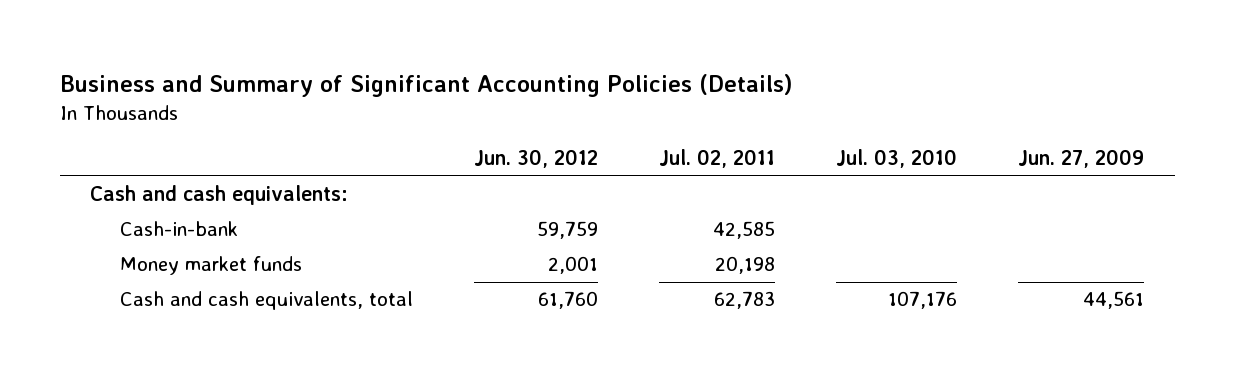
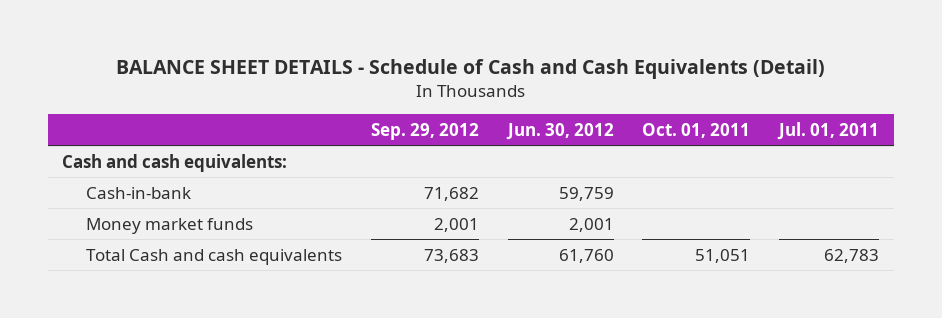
- Business and Summary of Significant Accounting Policies (Details)
+ BALANCE SHEET DETAILS - Schedule of Cash and Cash Equivalents (Detail)
- | Jun. 30, 2012 | Jul. 02, 2011 | Jul. 03, 2010 | Jun. 27, 2009
+ | Sep. 29, 2012 | Jun. 30, 2012 | Oct. 01, 2011 | Jul. 01, 2011
- Cash and cash equivalents, total | 61,760 | 62,783 | 107,176 | 44,561
+ Total Cash and cash equivalents | 73,683 | 61,760 | 51,051 | 62,783

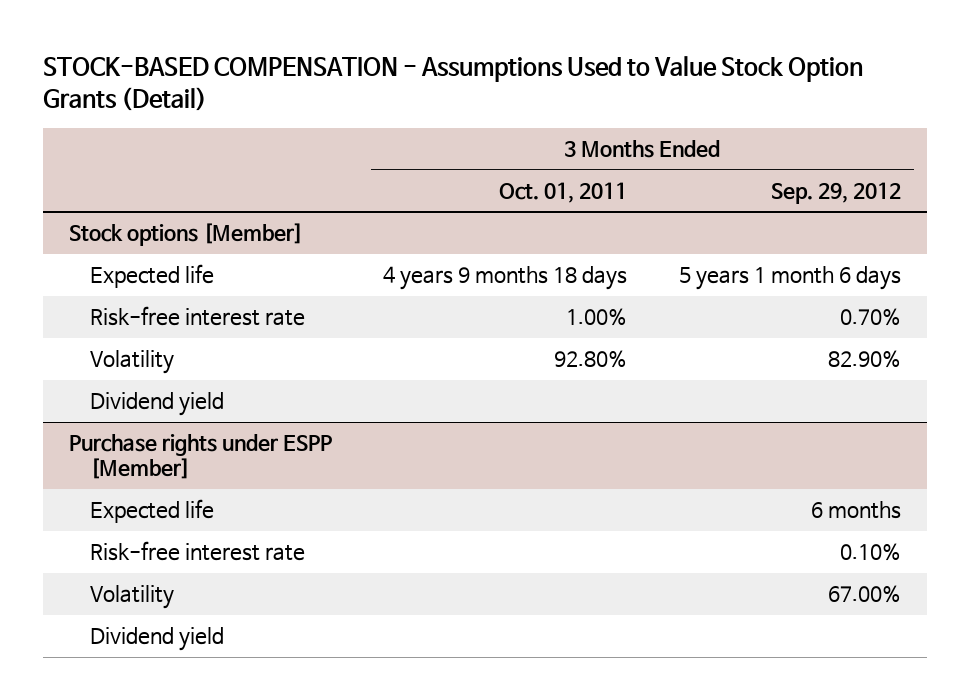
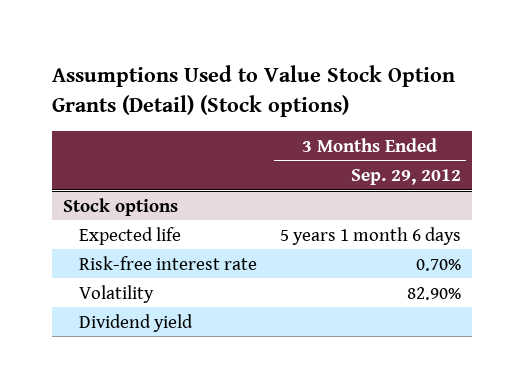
- STOCK-BASED COMPENSATION - Assumptions Used to Value Stock Option Grants (Detail)
+ Assumptions Used to Value Stock Option Grants (Detail) (Stock options)
- | 3 Months Ended Oct. 01, 2011 | 3 Months Ended Sep. 29, 2012
+ | 3 Months Ended Sep. 29, 2012
- Stock options [Member]
+ Stock options
- Purchase rights under ESPP [Member]
- Expected life | | 6 months
- Risk-free interest rate | | 0.10%
- Volatility | | 67.00%
- Dividend yield

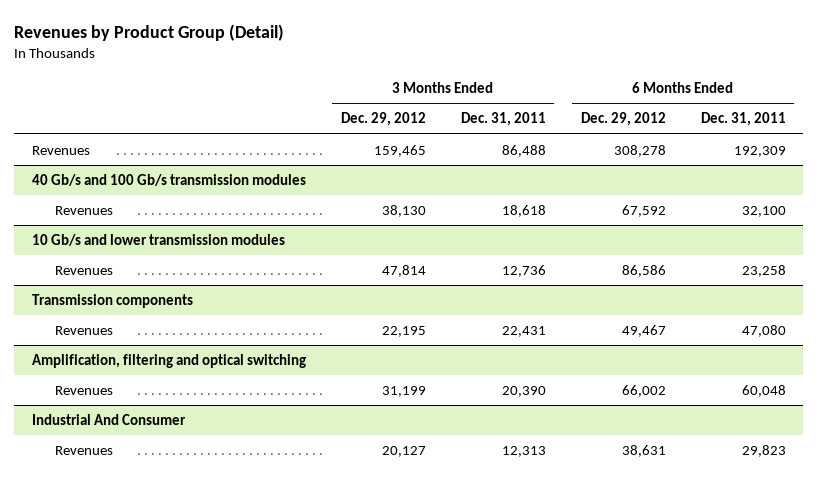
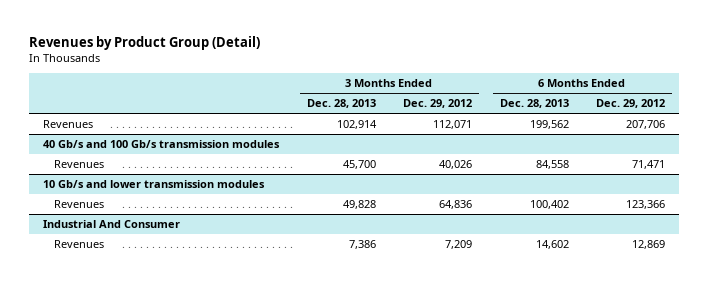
- | 3 Months Ended Dec. 29, 2012 | 3 Months Ended Dec. 31, 2011 | 6 Months Ended Dec. 29, 2012 | 6 Months Ended Dec. 31, 2011
+ | 3 Months Ended Dec. 28, 2013 | 3 Months Ended Dec. 29, 2012 | 6 Months Ended Dec. 28, 2013 | 6 Months Ended Dec. 29, 2012
- Revenues | 159,465 | 86,488 | 308,278 | 192,309
+ Revenues | 102,914 | 112,071 | 199,562 | 207,706
@ 40 Gb/s and 100 Gb/s transmission modules
- Revenues | 38,130 | 18,618 | 67,592 | 32,100
+ Revenues | 45,700 | 40,026 | 84,558 | 71,471
@ 10 Gb/s and lower transmission modules
- Revenues | 47,814 | 12,736 | 86,586 | 23,258
- Transmission components
- Revenues | 22,195 | 22,431 | 49,467 | 47,080
- Amplification, filtering and optical switching
- Revenues | 31,199 | 20,390 | 66,002 | 60,048
@ 10 Gb/s and lower transmission modules
+ Revenues | 49,828 | 64,836 | 100,402 | 123,366
@ Industrial And Consumer
- Revenues | 20,127 | 12,313 | 38,631 | 29,823
+ Revenues | 7,386 | 7,209 | 14,602 | 12,869

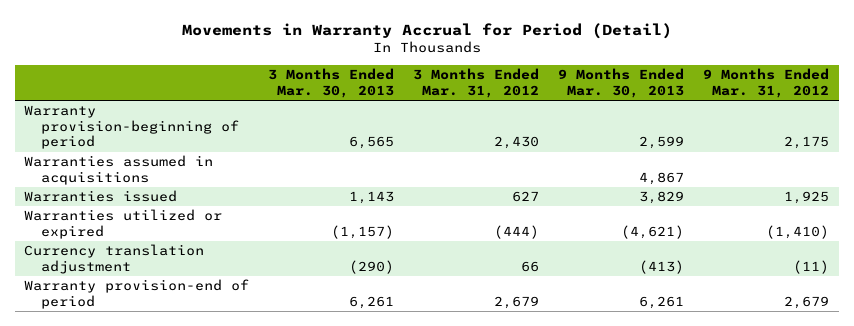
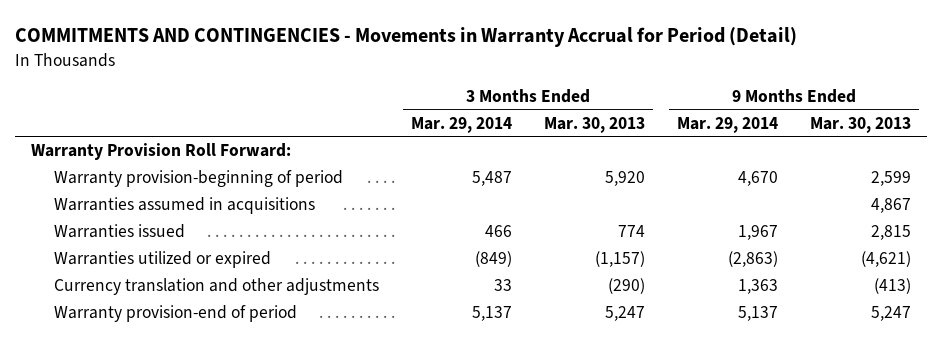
- Movements in Warranty Accrual for Period (Detail)
+ COMMITMENTS AND CONTINGENCIES - Movements in Warranty Accrual for Period (Detail)
- | 3 Months Ended Mar. 30, 2013 | 3 Months Ended Mar. 31, 2012 | 9 Months Ended Mar. 30, 2013 | 9 Months Ended Mar. 31, 2012
+ | 3 Months Ended Mar. 29, 2014 | 3 Months Ended Mar. 30, 2013 | 9 Months Ended Mar. 29, 2014 | 9 Months Ended Mar. 30, 2013
- Warranty provision-beginning of period | 6,565 | 2,430 | 2,599 | 2,175
+ Warranty Provision Roll Forward:
+ Warranty provision-beginning of period | 5,487 | 5,920 | 4,670 | 2,599
- Warranties issued | 1,143 | 627 | 3,829 | 1,925
+ Warranties issued | 466 | 774 | 1,967 | 2,815
- Currency translation adjustment | (290) | 66 | (413) | (11)
- Warranty provision-end of period | 6,261 | 2,679 | 6,261 | 2,679
+ Currency translation and other adjustments | 33 | (290) | 1,363 | (413)
+ Warranty provision-end of period | 5,137 | 5,247 | 5,137 | 5,247

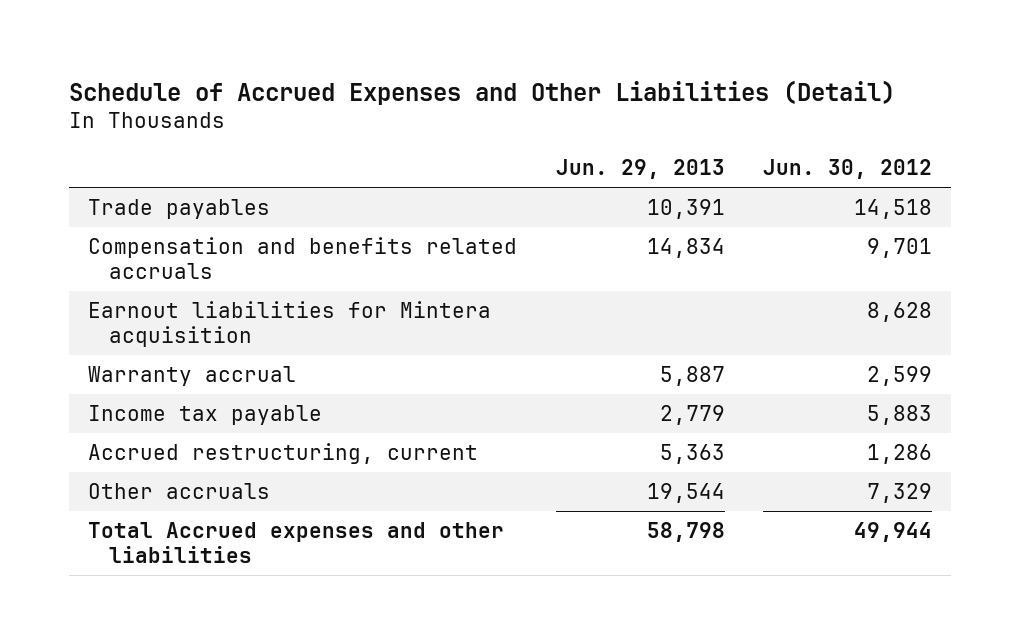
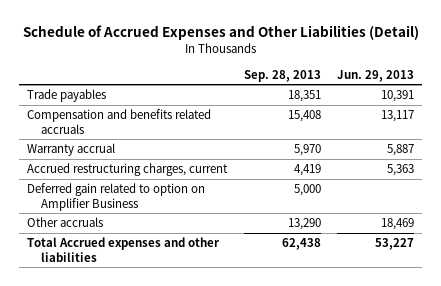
- | Jun. 29, 2013 | Jun. 30, 2012
+ | Sep. 28, 2013 | Jun. 29, 2013
- Compensation and benefits related accruals | 14,834 | 9,701
- Earnout liabilities for Mintera acquisition | | 8,628
+ Compensation and benefits related accruals | 15,408 | 13,117
- Income tax payable | 2,779 | 5,883
- Accrued restructuring, current | 5,363 | 1,286
- Other accruals | 19,544 | 7,329
- Total Accrued expenses and other liabilities | 58,798 | 49,944
+ Accrued restructuring charges, current | 4,419 | 5,363
+ Deferred gain related to option on Amplifier Business | 5,000 |
+ Other accruals | 13,290 | 18,469
+ Total Accrued expenses and other liabilities | 62,438 | 53,227

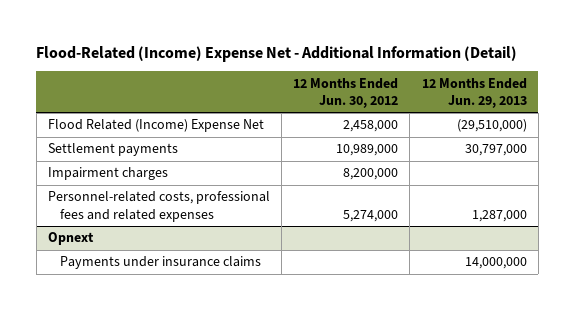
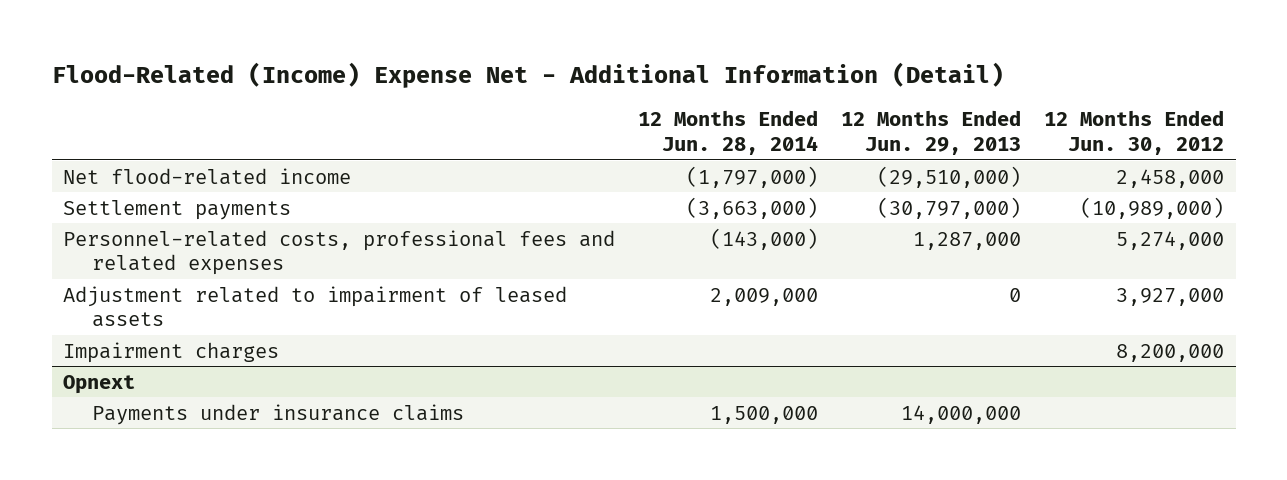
- | 12 Months Ended Jun. 30, 2012 | 12 Months Ended Jun. 29, 2013
+ | 12 Months Ended Jun. 28, 2014 | 12 Months Ended Jun. 29, 2013 | 12 Months Ended Jun. 30, 2012
- Flood Related (Income) Expense Net | 2,458,000 | (29,510,000)
- Settlement payments | 10,989,000 | 30,797,000
+ Net flood-related income | (1,797,000) | (29,510,000) | 2,458,000
+ Settlement payments | (3,663,000) | (30,797,000) | (10,989,000)
+ Adjustment related to impairment of leased assets | 2,009,000 | 0 | 3,927,000
moved down: Impairment charges | | | 8,200,000

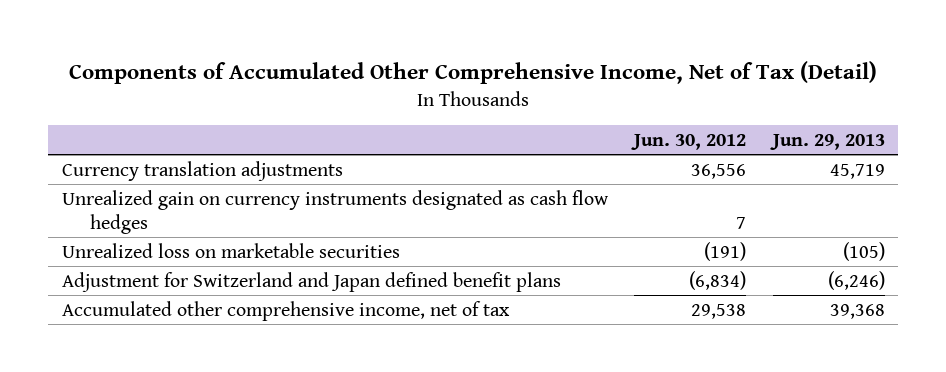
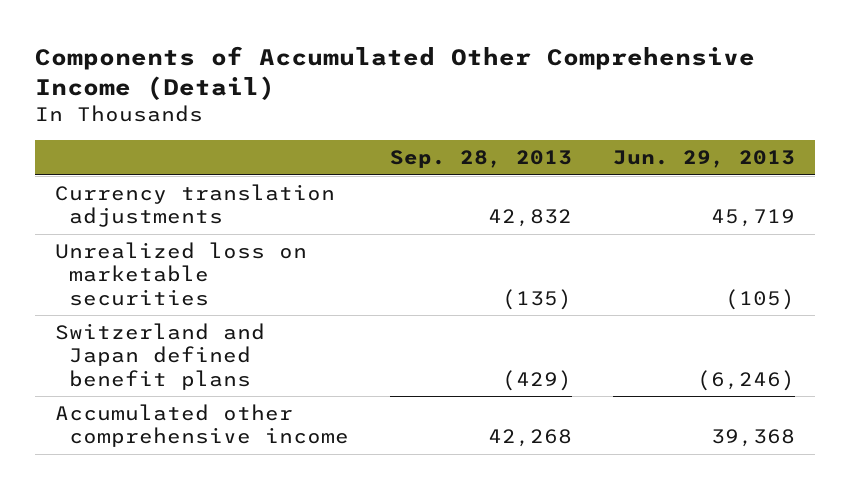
- Components of Accumulated Other Comprehensive Income, Net of Tax (Detail)
+ Components of Accumulated Other Comprehensive Income (Detail)
- | Jun. 30, 2012 | Jun. 29, 2013
+ | Sep. 28, 2013 | Jun. 29, 2013
- Unrealized gain on currency instruments designated as cash flow hedges | 7 |
- Adjustment for Switzerland and Japan defined benefit plans | (6,834) | (6,246)
- Accumulated other comprehensive income, net of tax | 29,538 | 39,368
+ Switzerland and Japan defined benefit plans | (429) | (6,246)
+ Accumulated other comprehensive income | 42,268 | 39,368

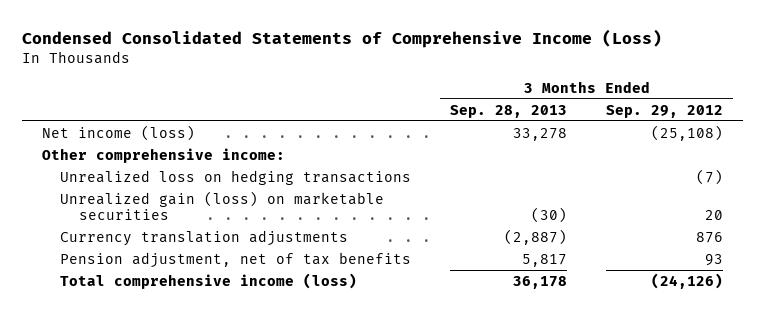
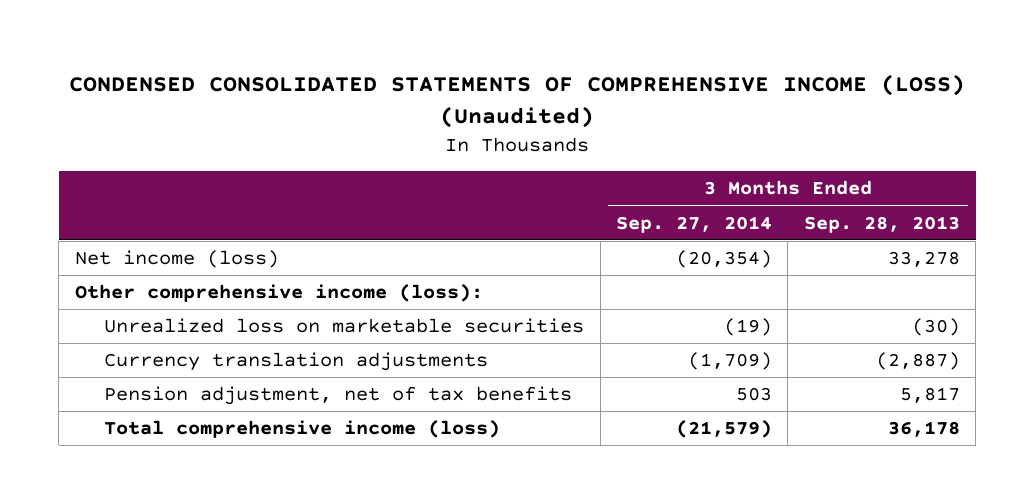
- Condensed Consolidated Statements of Comprehensive Income (Loss)
+ CONDENSED CONSOLIDATED STATEMENTS OF COMPREHENSIVE INCOME (LOSS) (Unaudited)
- | 3 Months Ended Sep. 28, 2013 | 3 Months Ended Sep. 29, 2012
+ | 3 Months Ended Sep. 27, 2014 | 3 Months Ended Sep. 28, 2013
- Other comprehensive income:
- Unrealized loss on hedging transactions | | (7)
- Unrealized gain (loss) on marketable securities | (30) | 20
+ Other comprehensive income (loss):
+ Unrealized loss on marketable securities | (19) | (30)

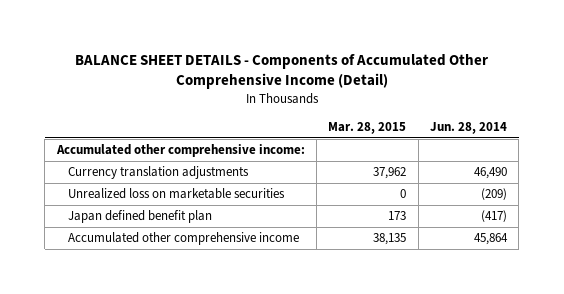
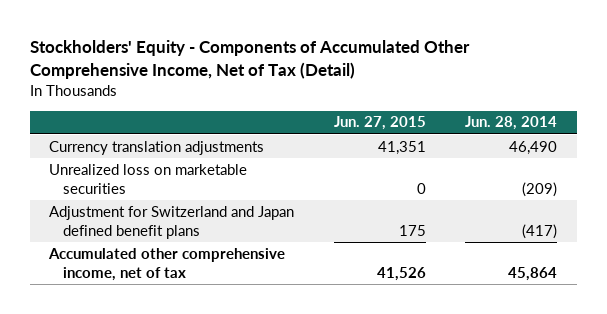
- BALANCE SHEET DETAILS - Components of Accumulated Other Comprehensive Income (Detail)
+ Stockholders' Equity - Components of Accumulated Other Comprehensive Income, Net of Tax (Detail)
- | Mar. 28, 2015 | Jun. 28, 2014
+ | Jun. 27, 2015 | Jun. 28, 2014
- Accumulated other comprehensive income:
- Japan defined benefit plan | 173 | (417)
- Accumulated other comprehensive income | 38,135 | 45,864
+ Adjustment for Switzerland and Japan defined benefit plans | 175 | (417)
+ Accumulated other comprehensive income, net of tax | 41,526 | 45,864

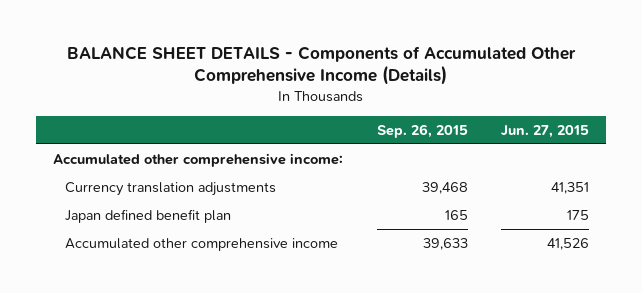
- Stockholders' Equity - Components of Accumulated Other Comprehensive Income, Net of Tax (Detail)
+ BALANCE SHEET DETAILS - Components of Accumulated Other Comprehensive Income (Details)
- | Jun. 27, 2015 | Jun. 28, 2014
+ | Sep. 26, 2015 | Jun. 27, 2015
+ Accumulated other comprehensive income:
- Unrealized loss on marketable securities | 0 | (209)
- Adjustment for Switzerland and Japan defined benefit plans | 175 | (417)
- Accumulated other comprehensive income, net of tax | 41,526 | 45,864
+ Japan defined benefit plan | 165 | 175
+ Accumulated other comprehensive income | 39,633 | 41,526

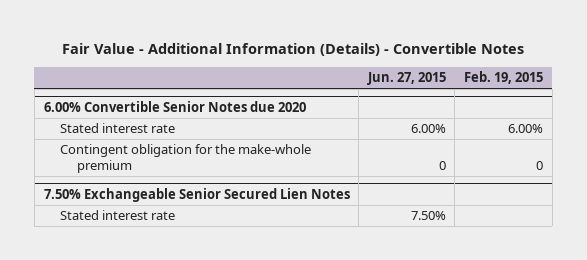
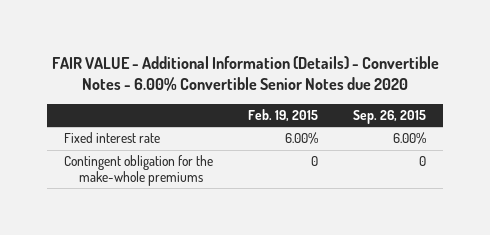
- Fair Value - Additional Information (Details) - Convertible Notes
+ FAIR VALUE - Additional Information (Details) - Convertible Notes - 6.00% Convertible Senior Notes due 2020
- | Jun. 27, 2015 | Feb. 19, 2015
+ | Feb. 19, 2015 | Sep. 26, 2015
- 6.00% Convertible Senior Notes due 2020
- Stated interest rate | 6.00% | 6.00%
- Contingent obligation for the make-whole premium | 0 | 0
- 7.50% Exchangeable Senior Secured Lien Notes
- Stated interest rate | 7.50% |
+ Fixed interest rate | 6.00% | 6.00%
+ Contingent obligation for the make-whole premiums | 0 | 0

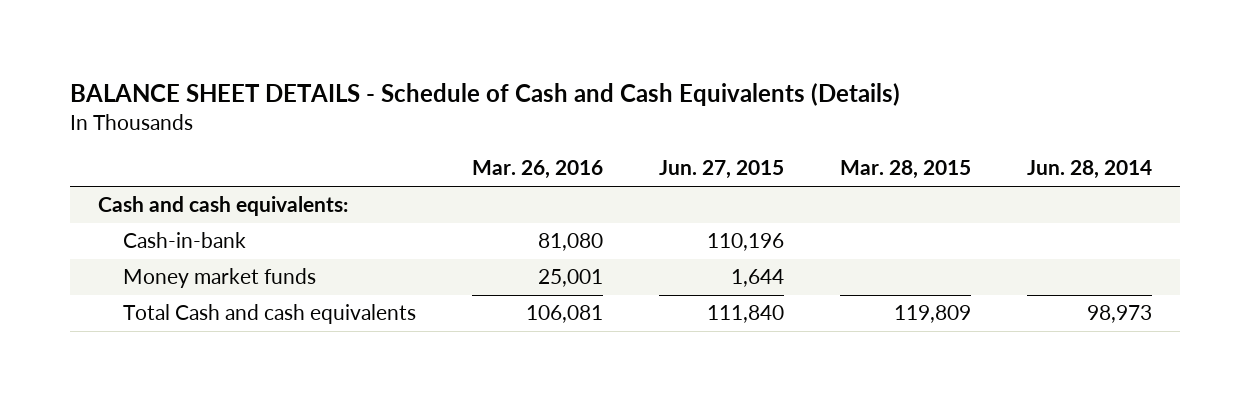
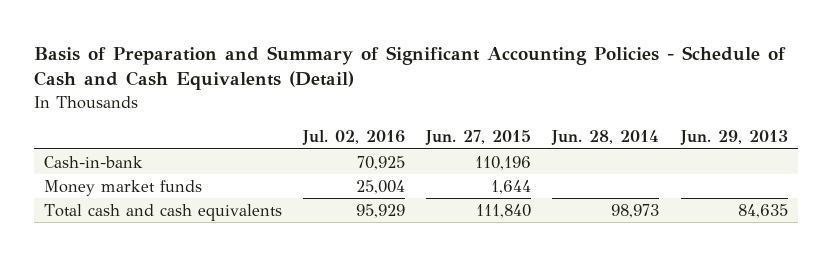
- BALANCE SHEET DETAILS - Schedule of Cash and Cash Equivalents (Details)
+ Basis of Preparation and Summary of Significant Accounting Policies - Schedule of Cash and Cash Equivalents (Detail)
- | Mar. 26, 2016 | Jun. 27, 2015 | Mar. 28, 2015 | Jun. 28, 2014
+ | Jul. 02, 2016 | Jun. 27, 2015 | Jun. 28, 2014 | Jun. 29, 2013
- Cash and cash equivalents:
- Total Cash and cash equivalents | 106,081 | 111,840 | 119,809 | 98,973
+ Total cash and cash equivalents | 95,929 | 111,840 | 98,973 | 84,635

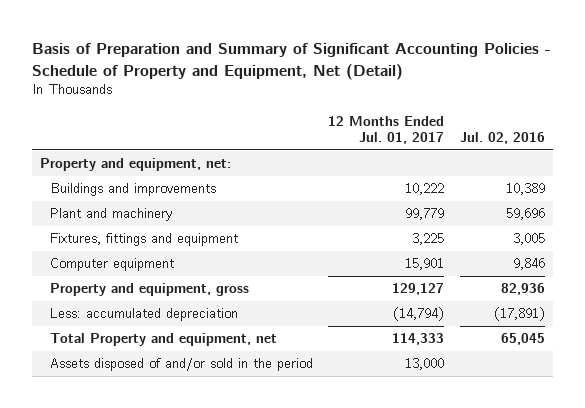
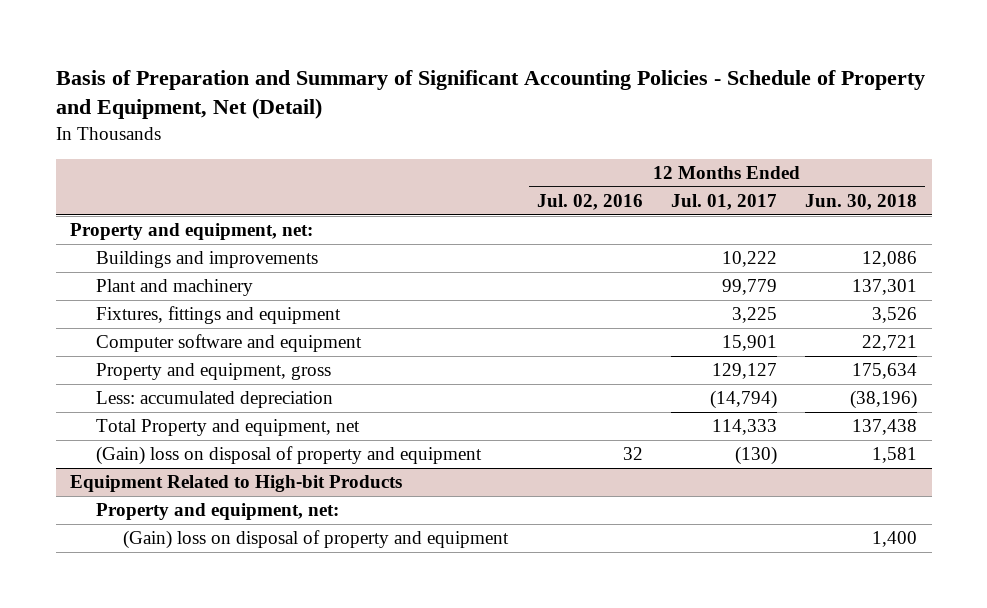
- | 12 Months Ended Jul. 01, 2017 | Jul. 02, 2016
+ | 12 Months Ended Jul. 02, 2016 | 12 Months Ended Jul. 01, 2017 | 12 Months Ended Jun. 30, 2018
- Computer equipment | 15,901 | 9,846
+ Computer software and equipment | | 15,901 | 22,721
- Assets disposed of and/or sold in the period | 13,000 |
+ (Gain) loss on disposal of property and equipment | 32 | (130) | 1,581
+ Equipment Related to High-bit Products
+ Property and equipment, net:
+ (Gain) loss on disposal of property and equipment | | | 1,400

